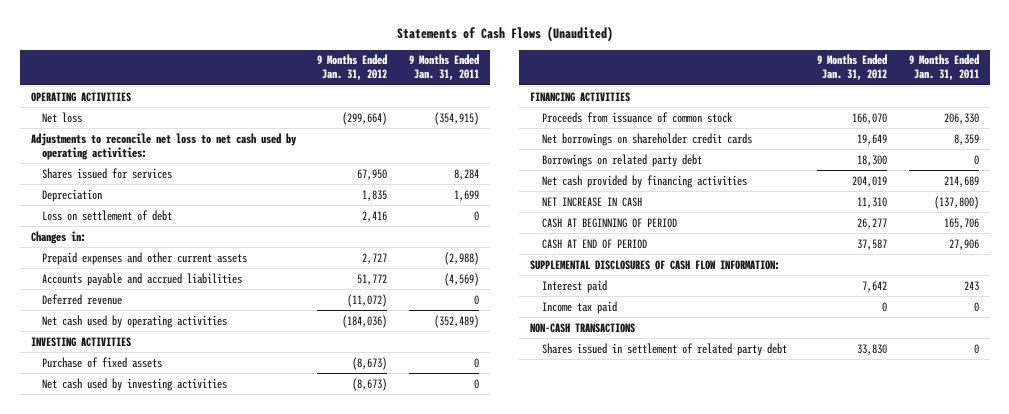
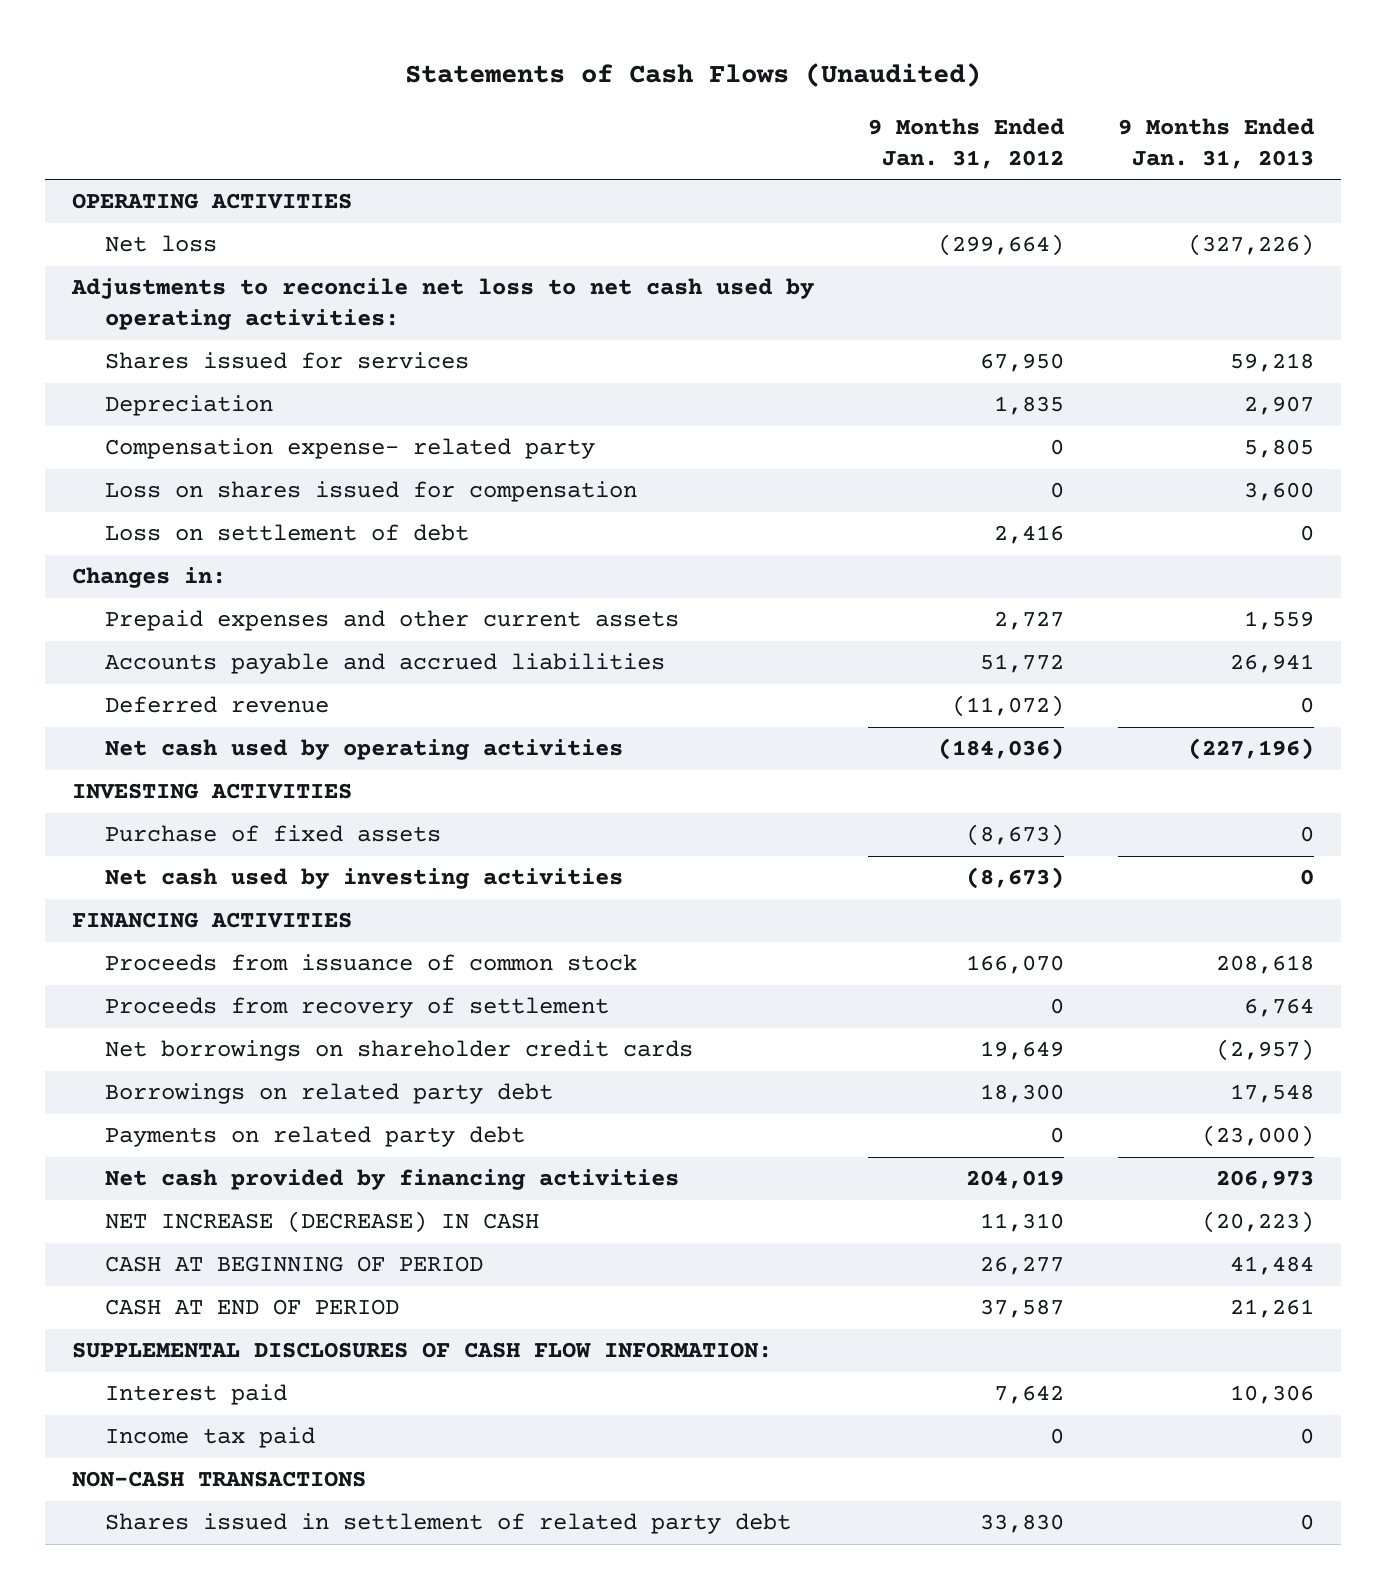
- | 9 Months Ended Jan. 31, 2012 | 9 Months Ended Jan. 31, 2011
+ | 9 Months Ended Jan. 31, 2012 | 9 Months Ended Jan. 31, 2013
+ Compensation expense- related party | 0 | 5,805
+ Loss on shares issued for compensation | 0 | 3,600
+ Proceeds from recovery of settlement | 0 | 6,764
+ Payments on related party debt | 0 | (23,000)
- NET INCREASE IN CASH | 11,310 | (137,800)
+ NET INCREASE (DECREASE) IN CASH | 11,310 | (20,223)

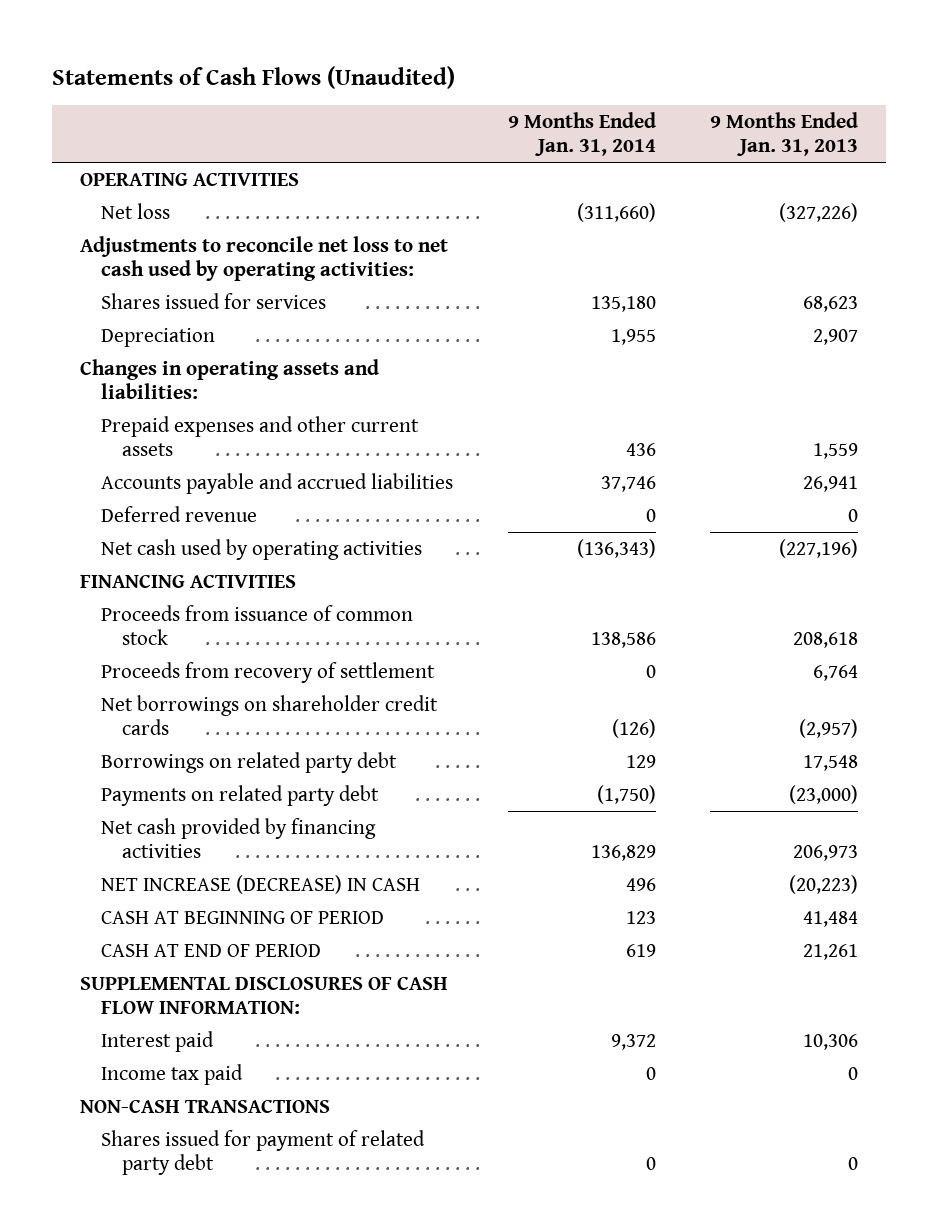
- | 9 Months Ended Jan. 31, 2012 | 9 Months Ended Jan. 31, 2013
+ | 9 Months Ended Jan. 31, 2014 | 9 Months Ended Jan. 31, 2013
- Shares issued for services | 67,950 | 59,218
+ Shares issued for services | 135,180 | 68,623
- Compensation expense- related party | 0 | 5,805
- Loss on shares issued for compensation | 0 | 3,600
- Loss on settlement of debt | 2,416 | 0
- Changes in:
+ Changes in operating assets and liabilities:
- INVESTING ACTIVITIES
- Purchase of fixed assets | (8,673) | 0
- Net cash used by investing activities | (8,673) | 0
- Shares issued in settlement of related party debt | 33,830 | 0
+ Shares issued for payment of related party debt | 0 | 0

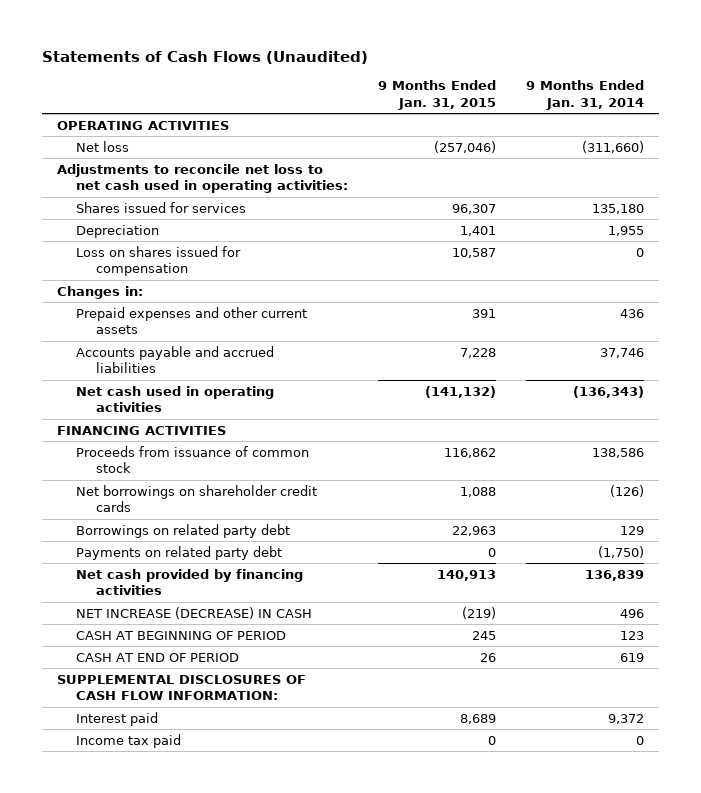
- | 9 Months Ended Jan. 31, 2014 | 9 Months Ended Jan. 31, 2013
+ | 9 Months Ended Jan. 31, 2015 | 9 Months Ended Jan. 31, 2014
- Adjustments to reconcile net loss to net cash used by operating activities:
+ Adjustments to reconcile net loss to net cash used in operating activities:
- Changes in operating assets and liabilities:
+ Loss on shares issued for compensation | 10,587 | 0
+ Changes in:
- Deferred revenue | 0 | 0
- Net cash used by operating activities | (136,343) | (227,196)
+ Net cash used in operating activities | (141,132) | (136,343)
- Proceeds from recovery of settlement | 0 | 6,764
- Net cash provided by financing activities | 136,829 | 206,973
+ Net cash provided by financing activities | 140,913 | 136,839
- NON-CASH TRANSACTIONS
- Shares issued for payment of related party debt | 0 | 0

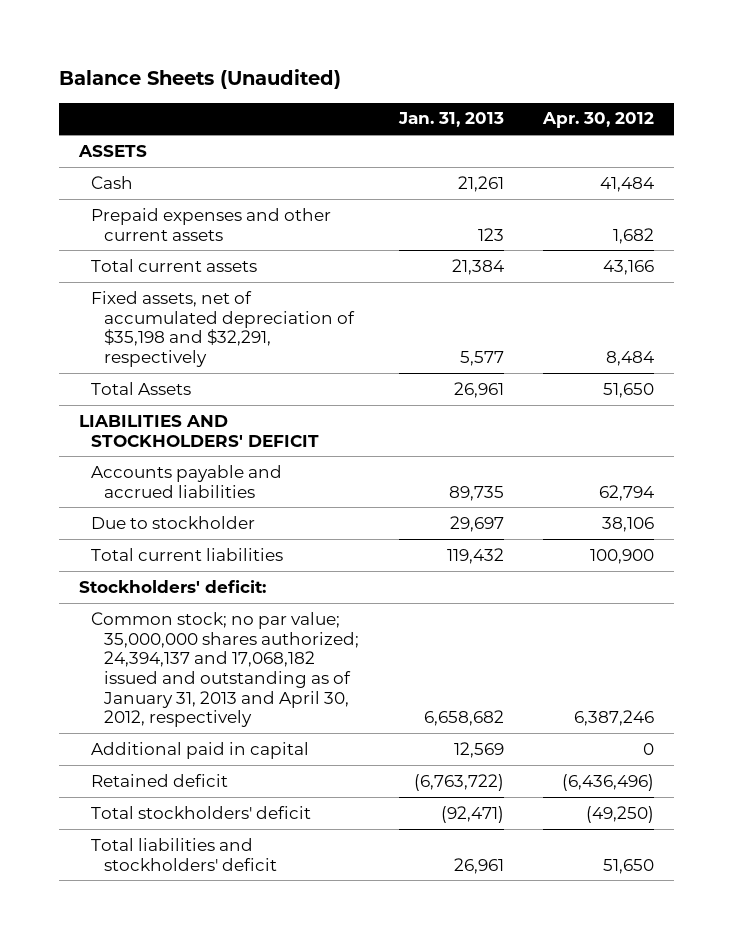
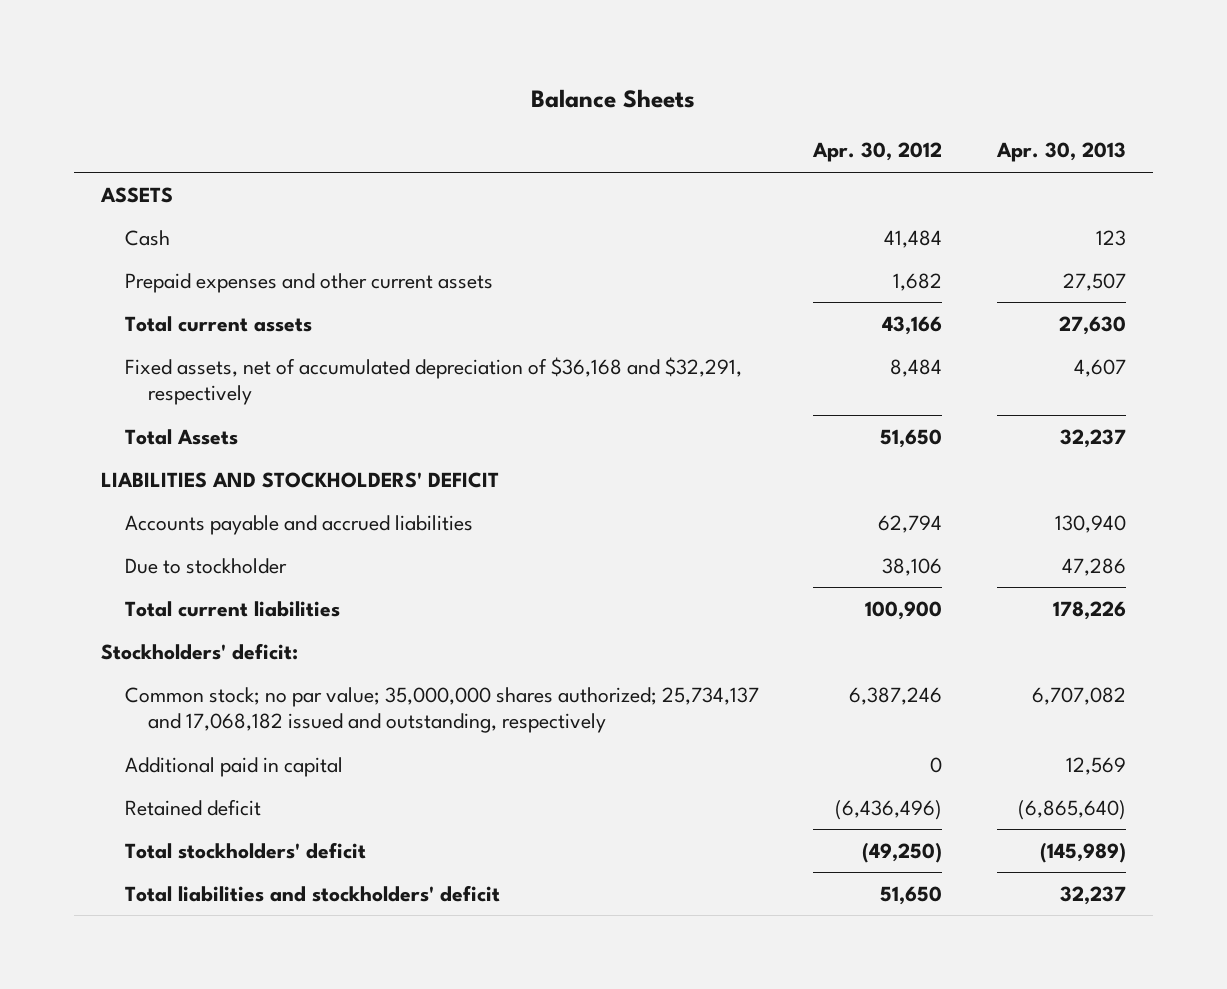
- Balance Sheets (Unaudited)
+ Balance Sheets
- | Jan. 31, 2013 | Apr. 30, 2012
+ | Apr. 30, 2012 | Apr. 30, 2013
- Fixed assets, net of accumulated depreciation of $35,198 and $32,291, respectively | 5,577 | 8,484
+ Fixed assets, net of accumulated depreciation of $36,168 and $32,291, respectively | 8,484 | 4,607
- Common stock; no par value; 35,000,000 shares authorized; 24,394,137 and 17,068,182 issued and outstanding as of January 31, 2013 and April 30, 2012, respectively | 6,658,682 | 6,387,246
+ Common stock; no par value; 35,000,000 shares authorized; 25,734,137 and 17,068,182 issued and outstanding, respectively | 6,387,246 | 6,707,082

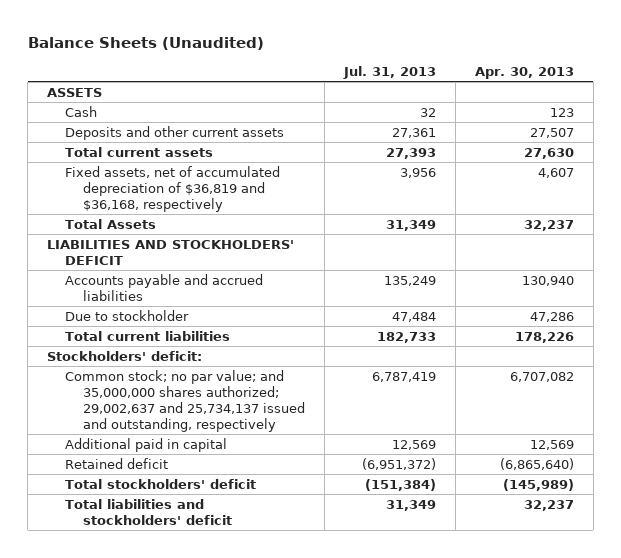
- Balance Sheets
+ Balance Sheets (Unaudited)
- | Apr. 30, 2012 | Apr. 30, 2013
+ | Jul. 31, 2013 | Apr. 30, 2013
- Prepaid expenses and other current assets | 1,682 | 27,507
+ Deposits and other current assets | 27,361 | 27,507
- Fixed assets, net of accumulated depreciation of $36,168 and $32,291, respectively | 8,484 | 4,607
+ Fixed assets, net of accumulated depreciation of $36,819 and $36,168, respectively | 3,956 | 4,607
- Common stock; no par value; 35,000,000 shares authorized; 25,734,137 and 17,068,182 issued and outstanding, respectively | 6,387,246 | 6,707,082
+ Common stock; no par value; and 35,000,000 shares authorized; 29,002,637 and 25,734,137 issued and outstanding, respectively | 6,787,419 | 6,707,082

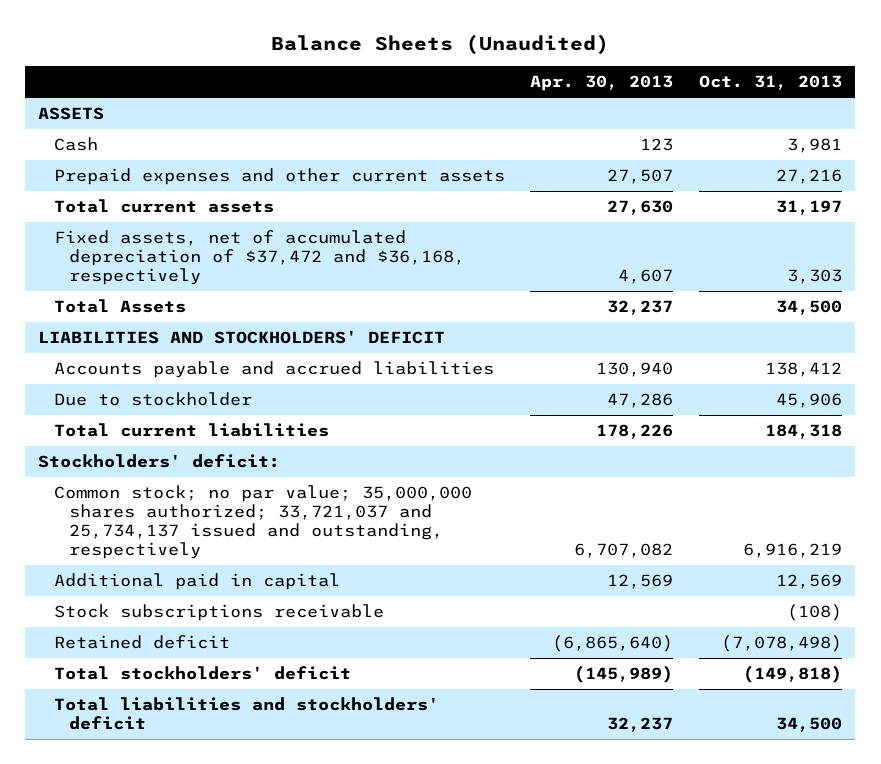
- | Jul. 31, 2013 | Apr. 30, 2013
+ | Apr. 30, 2013 | Oct. 31, 2013
- Deposits and other current assets | 27,361 | 27,507
+ Prepaid expenses and other current assets | 27,507 | 27,216
- Fixed assets, net of accumulated depreciation of $36,819 and $36,168, respectively | 3,956 | 4,607
+ Fixed assets, net of accumulated depreciation of $37,472 and $36,168, respectively | 4,607 | 3,303
- Common stock; no par value; and 35,000,000 shares authorized; 29,002,637 and 25,734,137 issued and outstanding, respectively | 6,787,419 | 6,707,082
+ Common stock; no par value; 35,000,000 shares authorized; 33,721,037 and 25,734,137 issued and outstanding, respectively | 6,707,082 | 6,916,219
+ Stock subscriptions receivable | | (108)

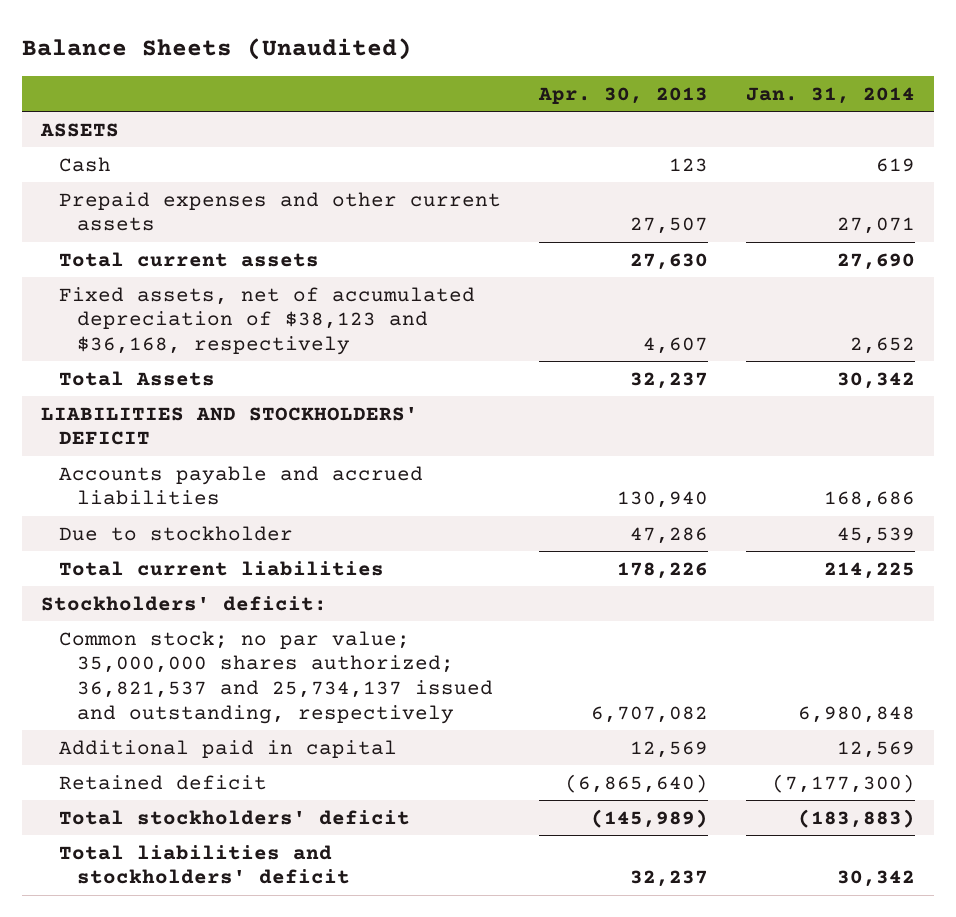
- | Apr. 30, 2013 | Oct. 31, 2013
+ | Apr. 30, 2013 | Jan. 31, 2014
- Fixed assets, net of accumulated depreciation of $37,472 and $36,168, respectively | 4,607 | 3,303
+ Fixed assets, net of accumulated depreciation of $38,123 and $36,168, respectively | 4,607 | 2,652
- Common stock; no par value; 35,000,000 shares authorized; 33,721,037 and 25,734,137 issued and outstanding, respectively | 6,707,082 | 6,916,219
+ Common stock; no par value; 35,000,000 shares authorized; 36,821,537 and 25,734,137 issued and outstanding, respectively | 6,707,082 | 6,980,848
- Stock subscriptions receivable | | (108)

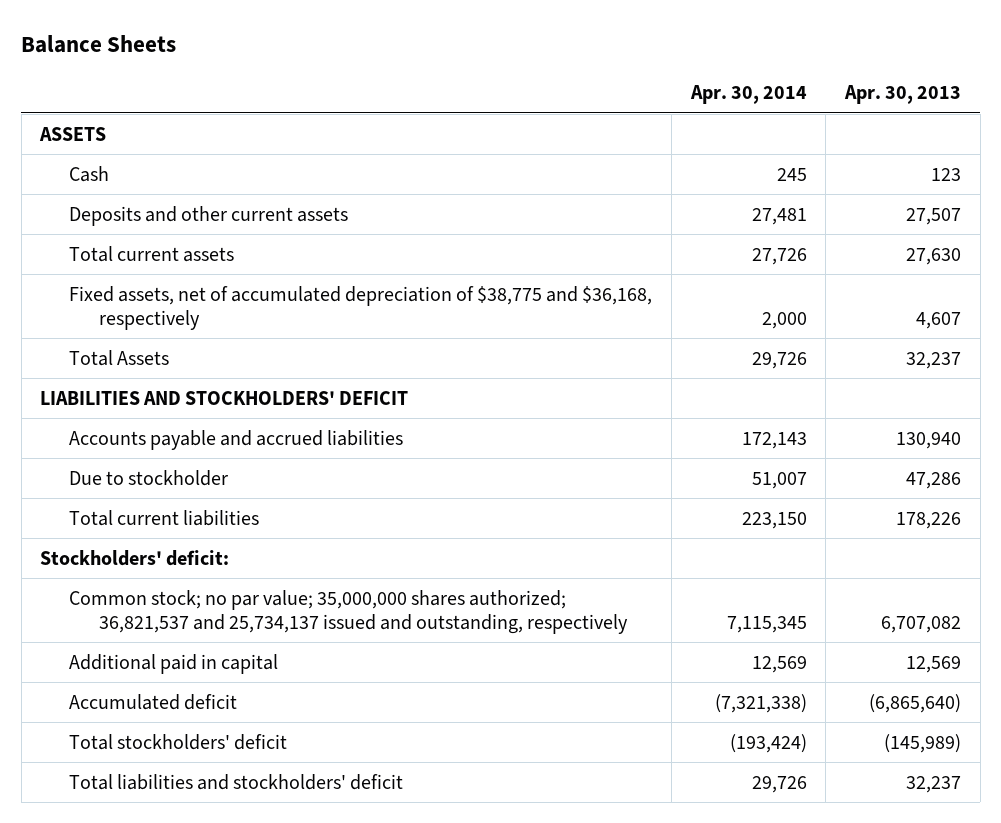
- Balance Sheets (Unaudited)
+ Balance Sheets
- | Apr. 30, 2013 | Jan. 31, 2014
+ | Apr. 30, 2014 | Apr. 30, 2013
- Prepaid expenses and other current assets | 27,507 | 27,071
+ Deposits and other current assets | 27,481 | 27,507
- Fixed assets, net of accumulated depreciation of $38,123 and $36,168, respectively | 4,607 | 2,652
+ Fixed assets, net of accumulated depreciation of $38,775 and $36,168, respectively | 2,000 | 4,607
- Retained deficit | (6,865,640) | (7,177,300)
+ Accumulated deficit | (7,321,338) | (6,865,640)

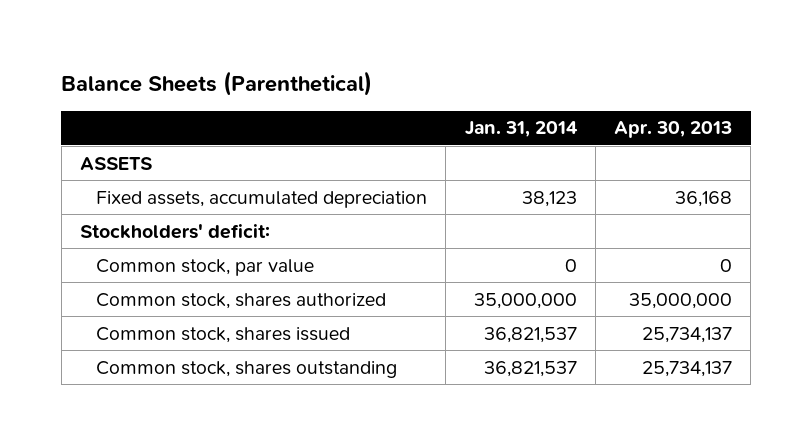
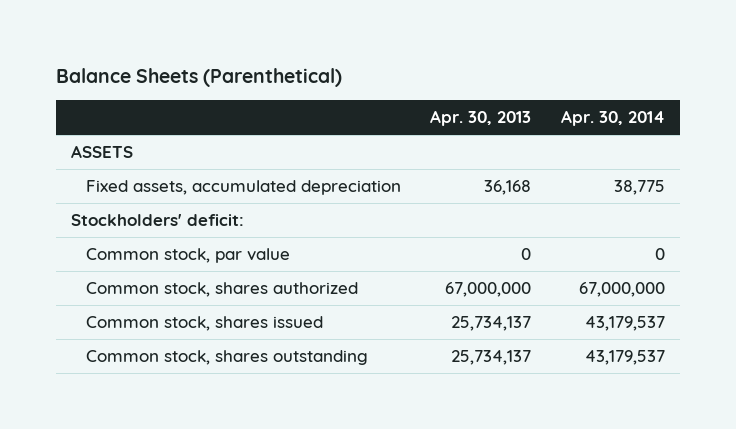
- | Jan. 31, 2014 | Apr. 30, 2013
+ | Apr. 30, 2013 | Apr. 30, 2014
- Common stock, shares authorized | 35,000,000 | 35,000,000
+ Common stock, shares authorized | 67,000,000 | 67,000,000

